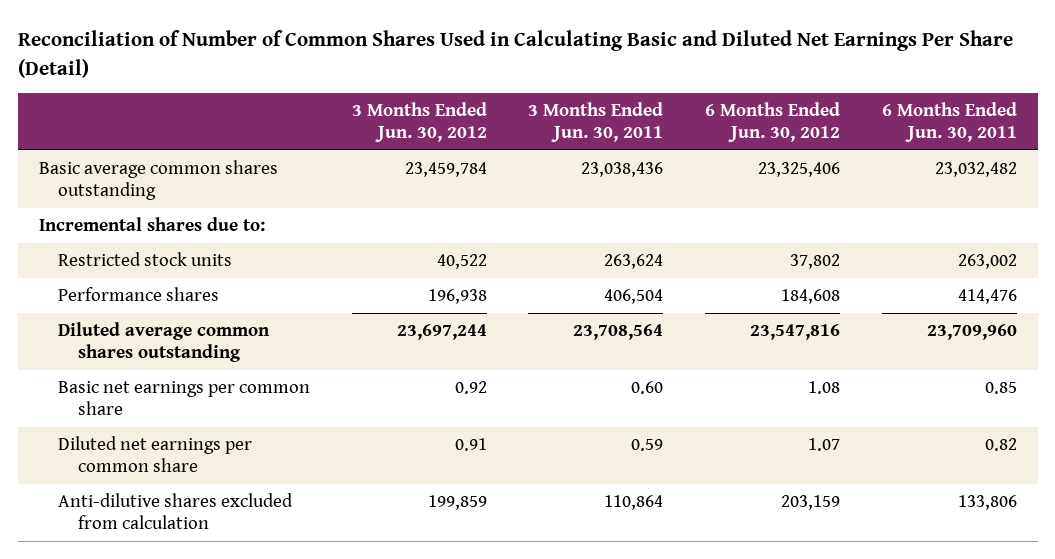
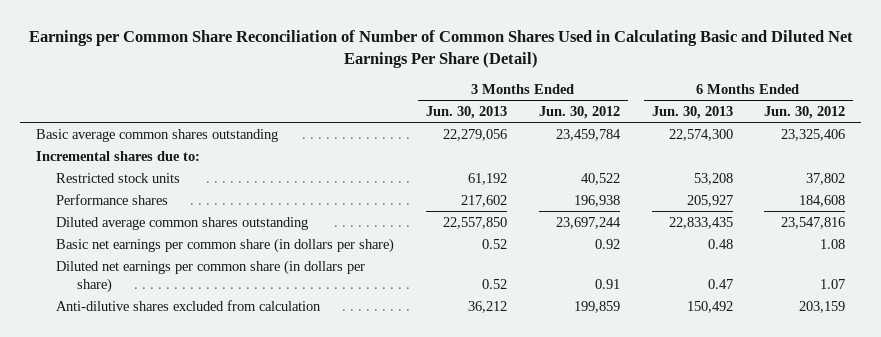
- Reconciliation of Number of Common Shares Used in Calculating Basic and Diluted Net Earnings Per Share (Detail)
+ Earnings per Common Share Reconciliation of Number of Common Shares Used in Calculating Basic and Diluted Net Earnings Per Share (Detail)
- | 3 Months Ended Jun. 30, 2012 | 3 Months Ended Jun. 30, 2011 | 6 Months Ended Jun. 30, 2012 | 6 Months Ended Jun. 30, 2011
+ | 3 Months Ended Jun. 30, 2013 | 3 Months Ended Jun. 30, 2012 | 6 Months Ended Jun. 30, 2013 | 6 Months Ended Jun. 30, 2012
- Basic net earnings per common share | 0.92 | 0.60 | 1.08 | 0.85
- Diluted net earnings per common share | 0.91 | 0.59 | 1.07 | 0.82
+ Basic net earnings per common share (in dollars per share) | 0.52 | 0.92 | 0.48 | 1.08
+ Diluted net earnings per common share (in dollars per share) | 0.52 | 0.91 | 0.47 | 1.07

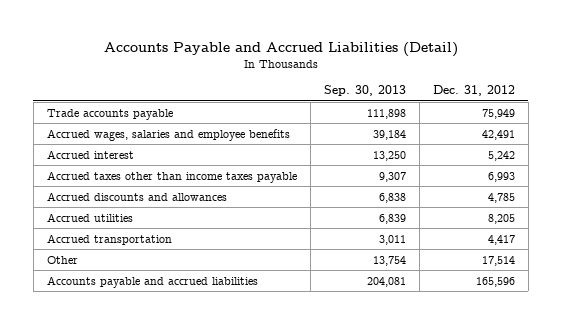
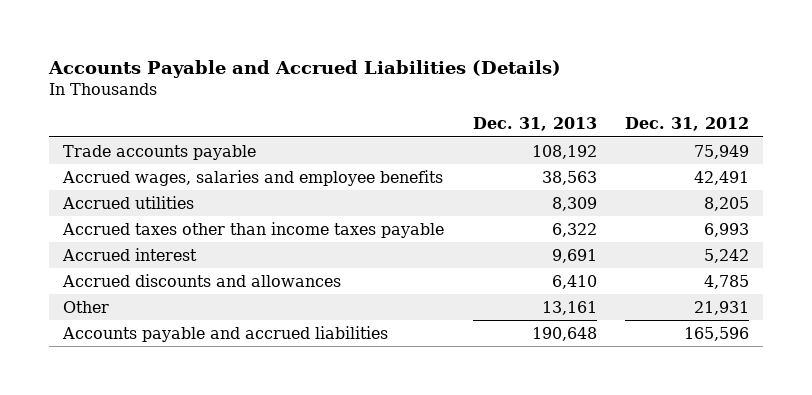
- Accounts Payable and Accrued Liabilities (Detail)
+ Accounts Payable and Accrued Liabilities (Details)
- | Sep. 30, 2013 | Dec. 31, 2012
+ | Dec. 31, 2013 | Dec. 31, 2012
moved up: Accrued utilities | 8,309 | 8,205
moved down: Accrued interest | 9,691 | 5,242
- Accrued transportation | 3,011 | 4,417
- Other | 13,754 | 17,514
+ Other | 13,161 | 21,931

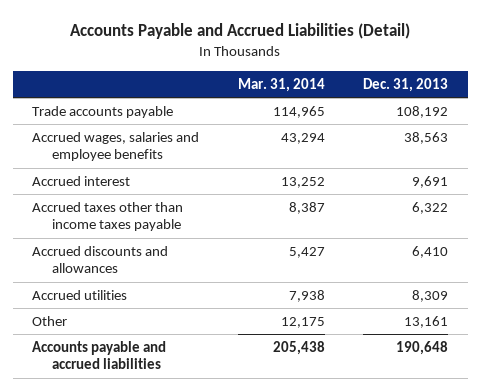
- Accounts Payable and Accrued Liabilities (Details)
+ Accounts Payable and Accrued Liabilities (Detail)
- | Dec. 31, 2013 | Dec. 31, 2012
+ | Mar. 31, 2014 | Dec. 31, 2013
moved down: Accrued taxes other than income taxes payable | 8,387 | 6,322
moved down: Accrued utilities | 7,938 | 8,309

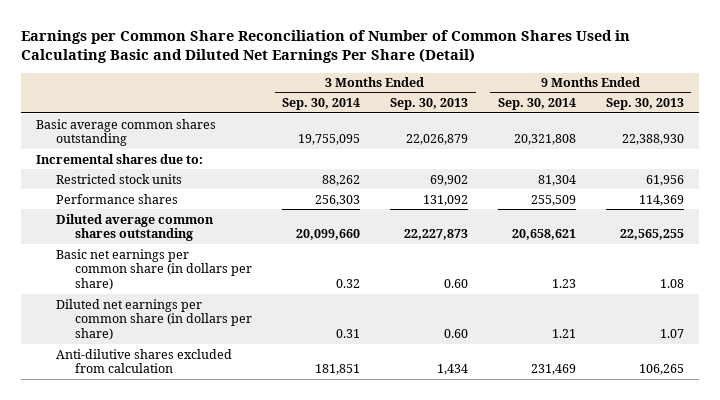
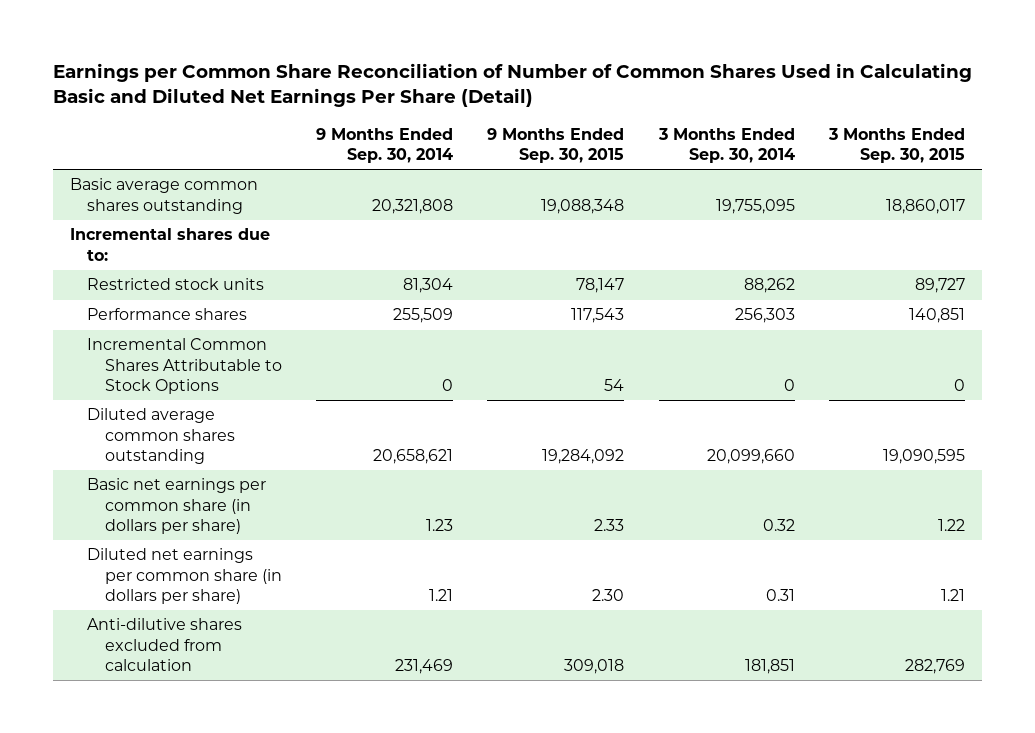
- | 3 Months Ended Sep. 30, 2014 | 3 Months Ended Sep. 30, 2013 | 9 Months Ended Sep. 30, 2014 | 9 Months Ended Sep. 30, 2013
+ | 9 Months Ended Sep. 30, 2014 | 9 Months Ended Sep. 30, 2015 | 3 Months Ended Sep. 30, 2014 | 3 Months Ended Sep. 30, 2015
+ Incremental Common Shares Attributable to Stock Options | 0 | 54 | 0 | 0

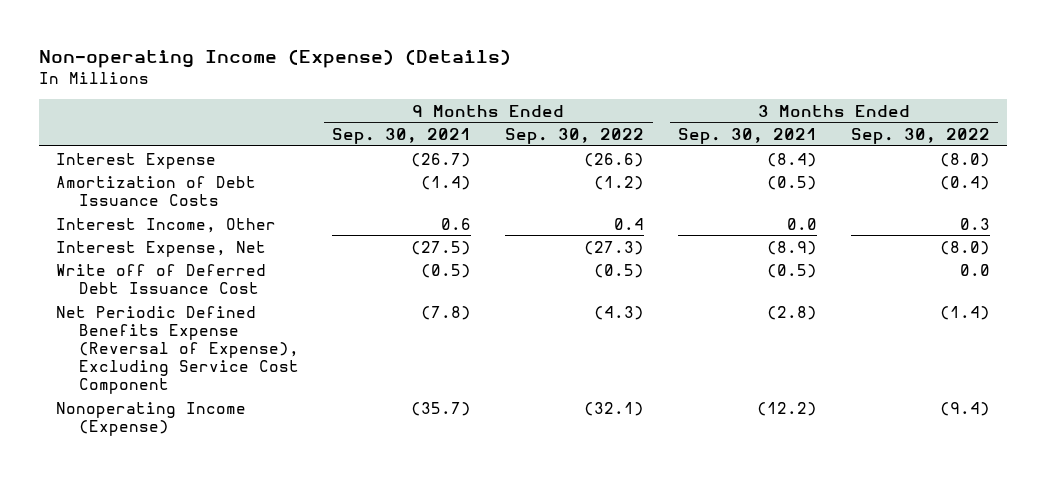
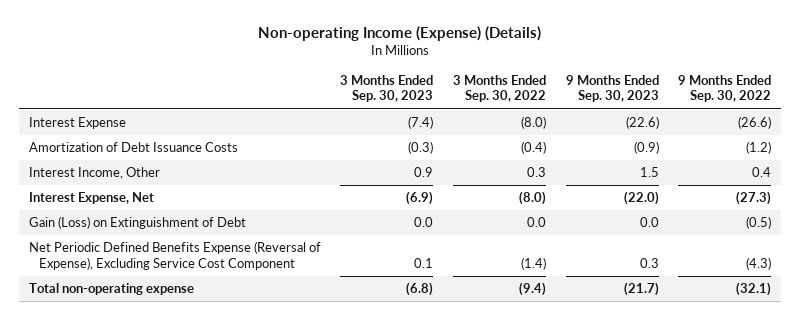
- | 9 Months Ended Sep. 30, 2021 | 9 Months Ended Sep. 30, 2022 | 3 Months Ended Sep. 30, 2021 | 3 Months Ended Sep. 30, 2022
+ | 3 Months Ended Sep. 30, 2023 | 3 Months Ended Sep. 30, 2022 | 9 Months Ended Sep. 30, 2023 | 9 Months Ended Sep. 30, 2022
- Write off of Deferred Debt Issuance Cost | (0.5) | (0.5) | (0.5) | 0.0
+ Gain (Loss) on Extinguishment of Debt | 0.0 | 0.0 | 0.0 | (0.5)
- Nonoperating Income (Expense) | (35.7) | (32.1) | (12.2) | (9.4)
+ Total non-operating expense | (6.8) | (9.4) | (21.7) | (32.1)

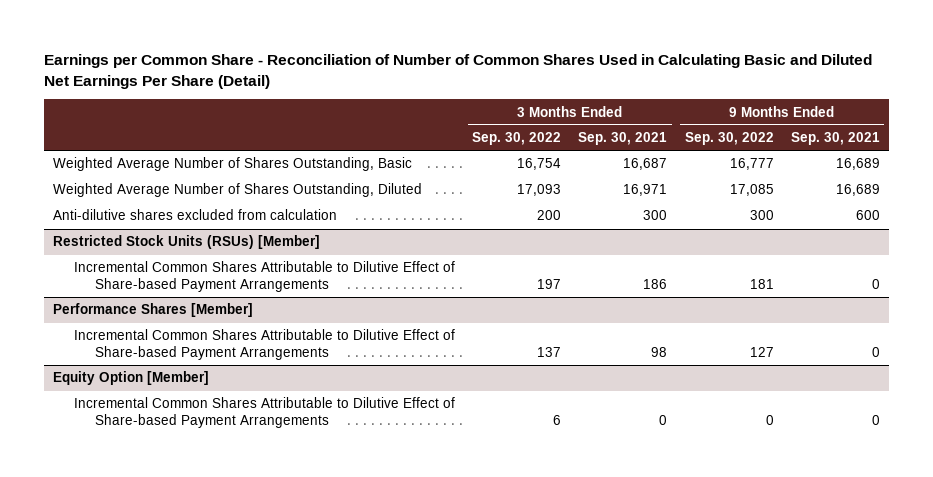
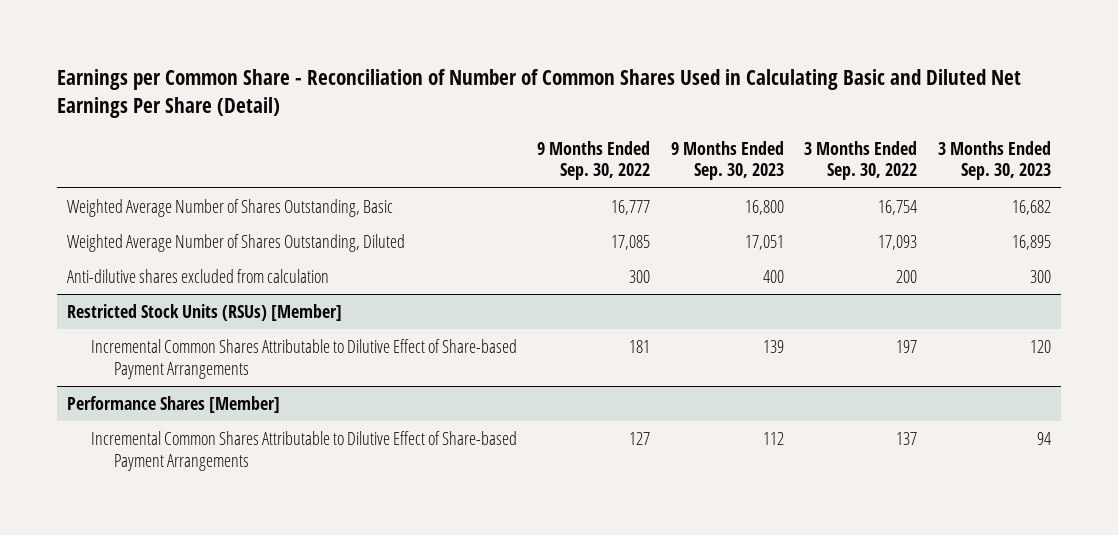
- | 3 Months Ended Sep. 30, 2022 | 3 Months Ended Sep. 30, 2021 | 9 Months Ended Sep. 30, 2022 | 9 Months Ended Sep. 30, 2021
+ | 9 Months Ended Sep. 30, 2022 | 9 Months Ended Sep. 30, 2023 | 3 Months Ended Sep. 30, 2022 | 3 Months Ended Sep. 30, 2023
- Equity Option [Member]
- Incremental Common Shares Attributable to Dilutive Effect of Share-based Payment Arrangements | 6 | 0 | 0 | 0

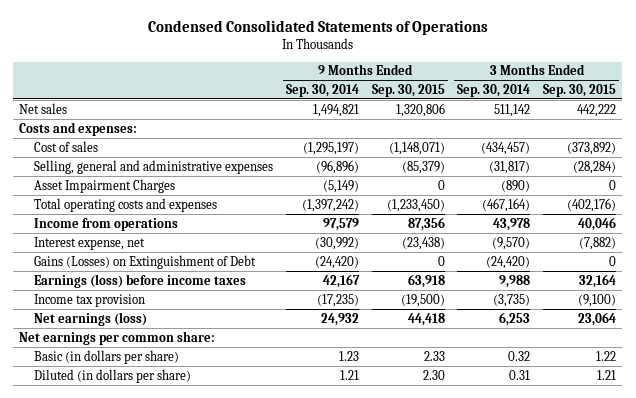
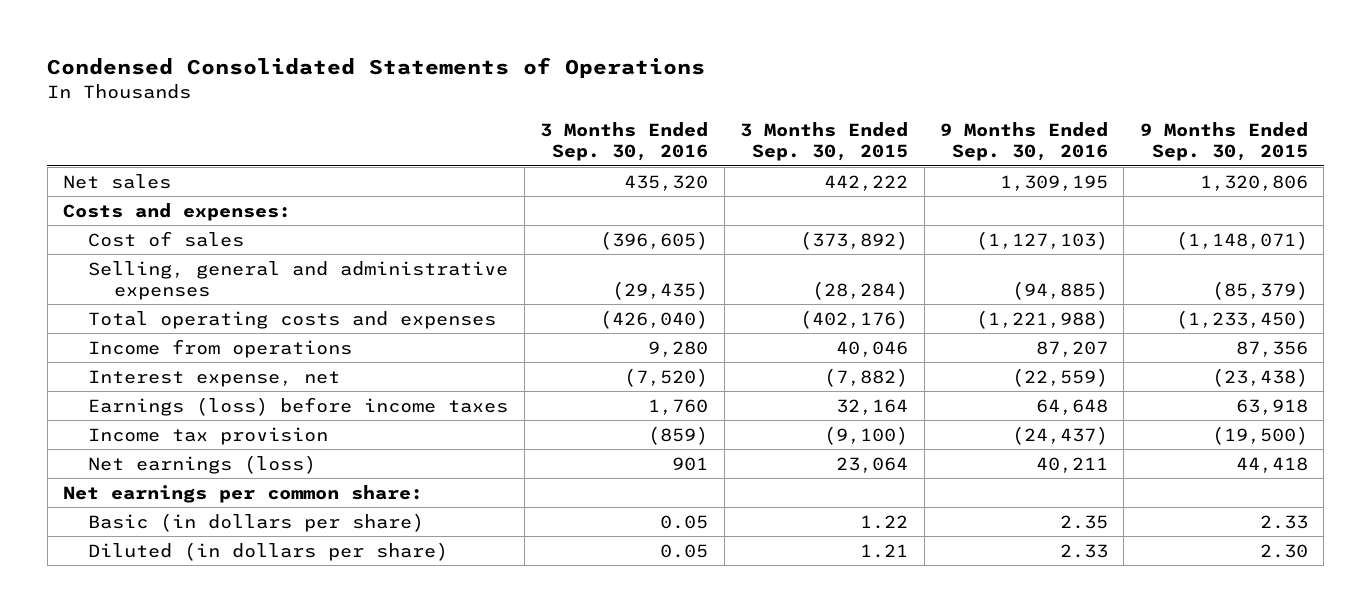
- | 9 Months Ended Sep. 30, 2014 | 9 Months Ended Sep. 30, 2015 | 3 Months Ended Sep. 30, 2014 | 3 Months Ended Sep. 30, 2015
+ | 3 Months Ended Sep. 30, 2016 | 3 Months Ended Sep. 30, 2015 | 9 Months Ended Sep. 30, 2016 | 9 Months Ended Sep. 30, 2015
- Asset Impairment Charges | (5,149) | 0 | (890) | 0
- Gains (Losses) on Extinguishment of Debt | (24,420) | 0 | (24,420) | 0

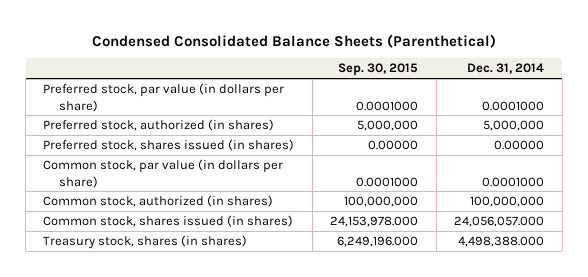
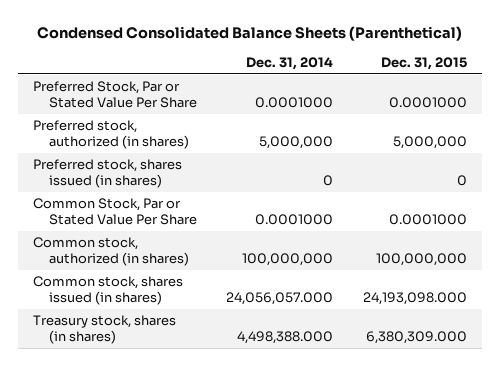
- | Sep. 30, 2015 | Dec. 31, 2014
+ | Dec. 31, 2014 | Dec. 31, 2015
- Preferred stock, par value (in dollars per share) | 0.0001000 | 0.0001000
+ Preferred Stock, Par or Stated Value Per Share | 0.0001000 | 0.0001000
- Preferred stock, shares issued (in shares) | 0.00000 | 0.00000
- Common stock, par value (in dollars per share) | 0.0001000 | 0.0001000
+ Preferred stock, shares issued (in shares) | 0 | 0
+ Common Stock, Par or Stated Value Per Share | 0.0001000 | 0.0001000

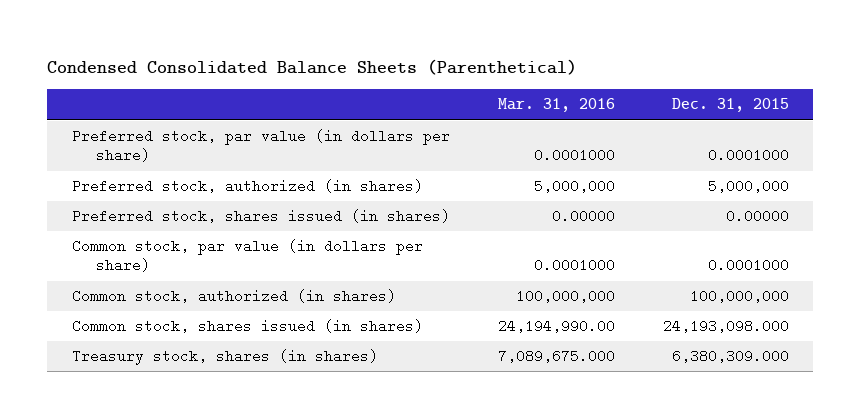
- | Dec. 31, 2014 | Dec. 31, 2015
+ | Mar. 31, 2016 | Dec. 31, 2015
- Preferred Stock, Par or Stated Value Per Share | 0.0001000 | 0.0001000
+ Preferred stock, par value (in dollars per share) | 0.0001000 | 0.0001000
- Preferred stock, shares issued (in shares) | 0 | 0
- Common Stock, Par or Stated Value Per Share | 0.0001000 | 0.0001000
+ Preferred stock, shares issued (in shares) | 0.00000 | 0.00000
+ Common stock, par value (in dollars per share) | 0.0001000 | 0.0001000

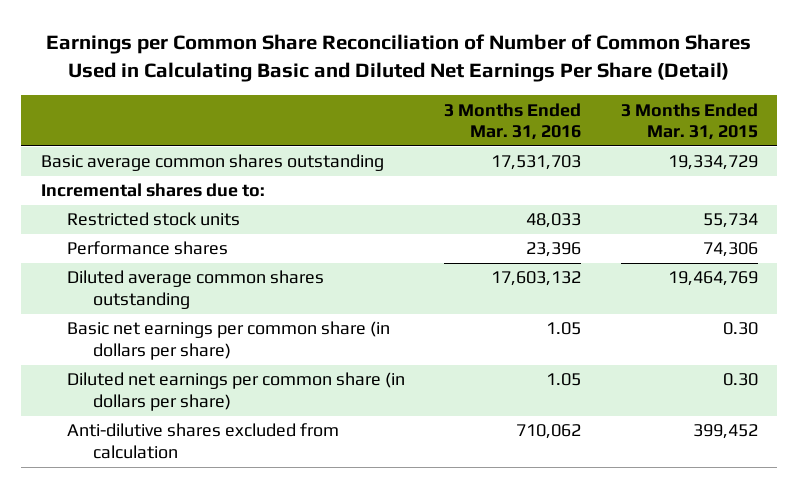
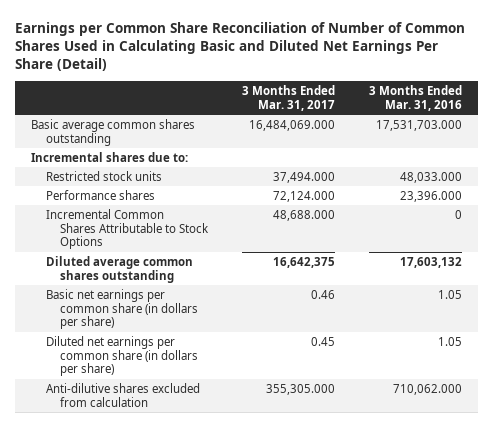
- | 3 Months Ended Mar. 31, 2016 | 3 Months Ended Mar. 31, 2015
+ | 3 Months Ended Mar. 31, 2017 | 3 Months Ended Mar. 31, 2016
- Basic average common shares outstanding | 17,531,703 | 19,334,729
+ Basic average common shares outstanding | 16,484,069.000 | 17,531,703.000
- Restricted stock units | 48,033 | 55,734
- Performance shares | 23,396 | 74,306
+ Restricted stock units | 37,494.000 | 48,033.000
+ Performance shares | 72,124.000 | 23,396.000
+ Incremental Common Shares Attributable to Stock Options | 48,688.000 | 0
- Anti-dilutive shares excluded from calculation | 710,062 | 399,452
+ Anti-dilutive shares excluded from calculation | 355,305.000 | 710,062.000

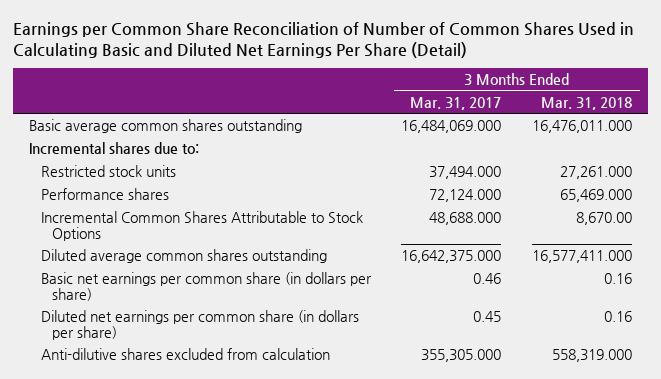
- | 3 Months Ended Mar. 31, 2017 | 3 Months Ended Mar. 31, 2016
+ | 3 Months Ended Mar. 31, 2017 | 3 Months Ended Mar. 31, 2018
- Diluted average common shares outstanding | 16,642,375 | 17,603,132
+ Diluted average common shares outstanding | 16,642,375.000 | 16,577,411.000

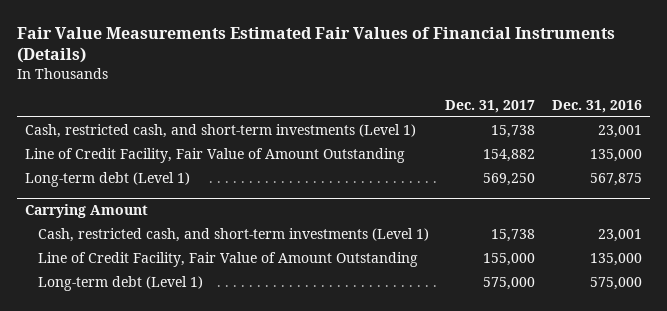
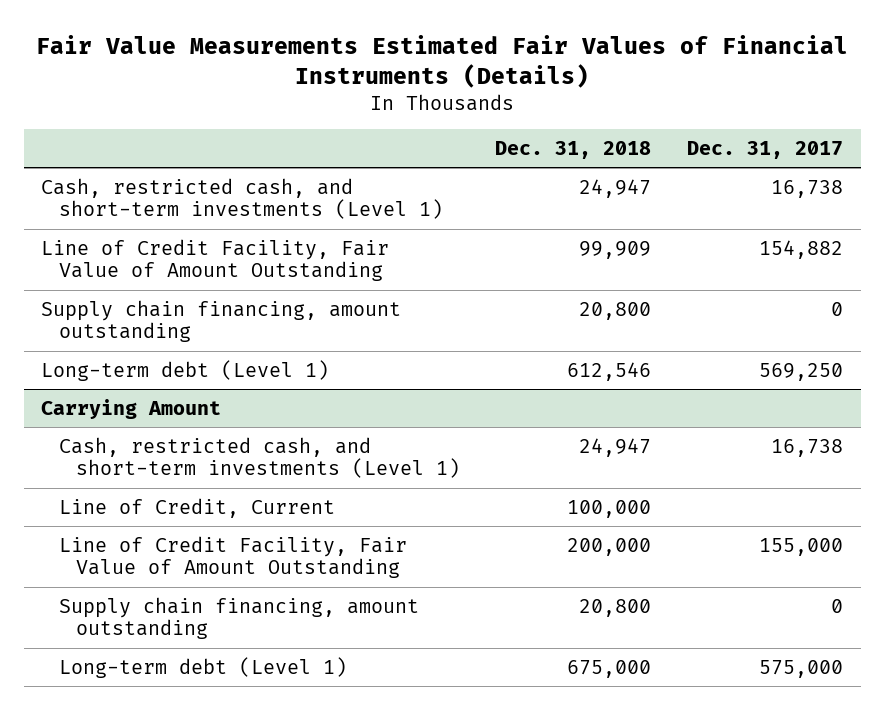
- | Dec. 31, 2017 | Dec. 31, 2016
+ | Dec. 31, 2018 | Dec. 31, 2017
- Cash, restricted cash, and short-term investments (Level 1) | 15,738 | 23,001
+ Cash, restricted cash, and short-term investments (Level 1) | 24,947 | 16,738
+ Supply chain financing, amount outstanding | 20,800 | 0
@ Carrying Amount
- Cash, restricted cash, and short-term investments (Level 1) | 15,738 | 23,001
+ Cash, restricted cash, and short-term investments (Level 1) | 24,947 | 16,738
+ Line of Credit, Current | 100,000 |
+ Supply chain financing, amount outstanding | 20,800 | 0

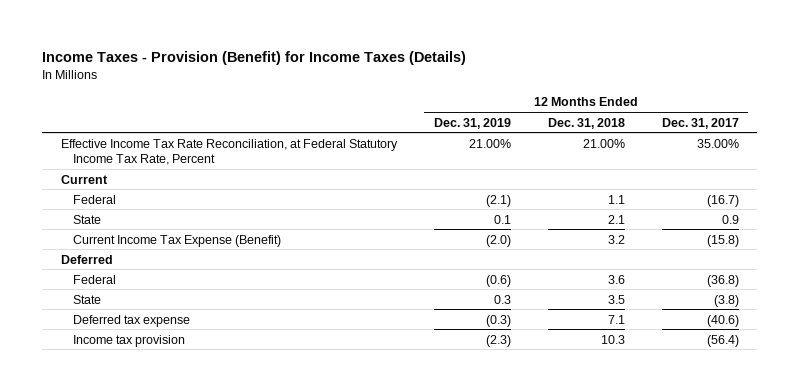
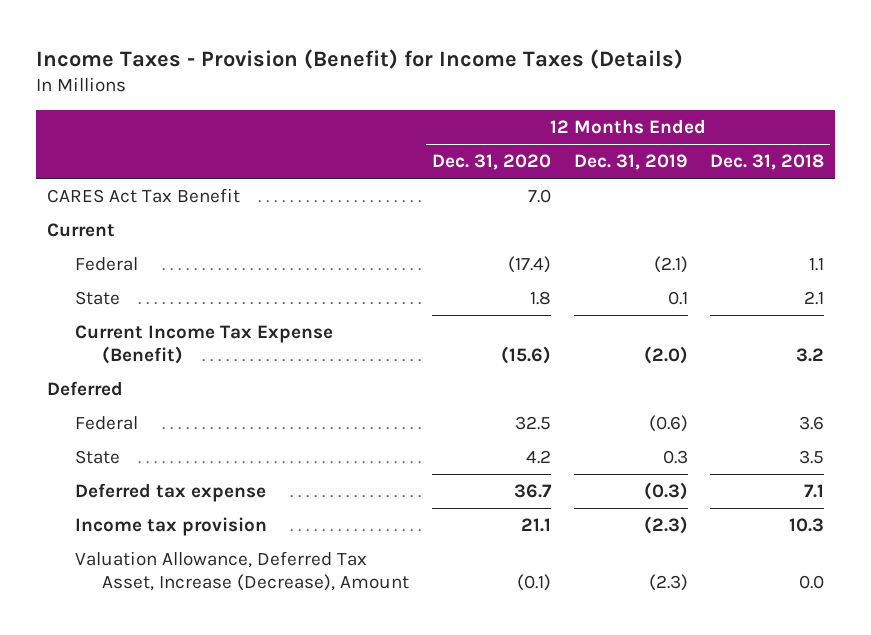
- | 12 Months Ended Dec. 31, 2019 | 12 Months Ended Dec. 31, 2018 | 12 Months Ended Dec. 31, 2017
+ | 12 Months Ended Dec. 31, 2020 | 12 Months Ended Dec. 31, 2019 | 12 Months Ended Dec. 31, 2018
- Effective Income Tax Rate Reconciliation, at Federal Statutory Income Tax Rate, Percent | 21.00% | 21.00% | 35.00%
+ CARES Act Tax Benefit | 7.0 | |
+ Valuation Allowance, Deferred Tax Asset, Increase (Decrease), Amount | (0.1) | (2.3) | 0.0

